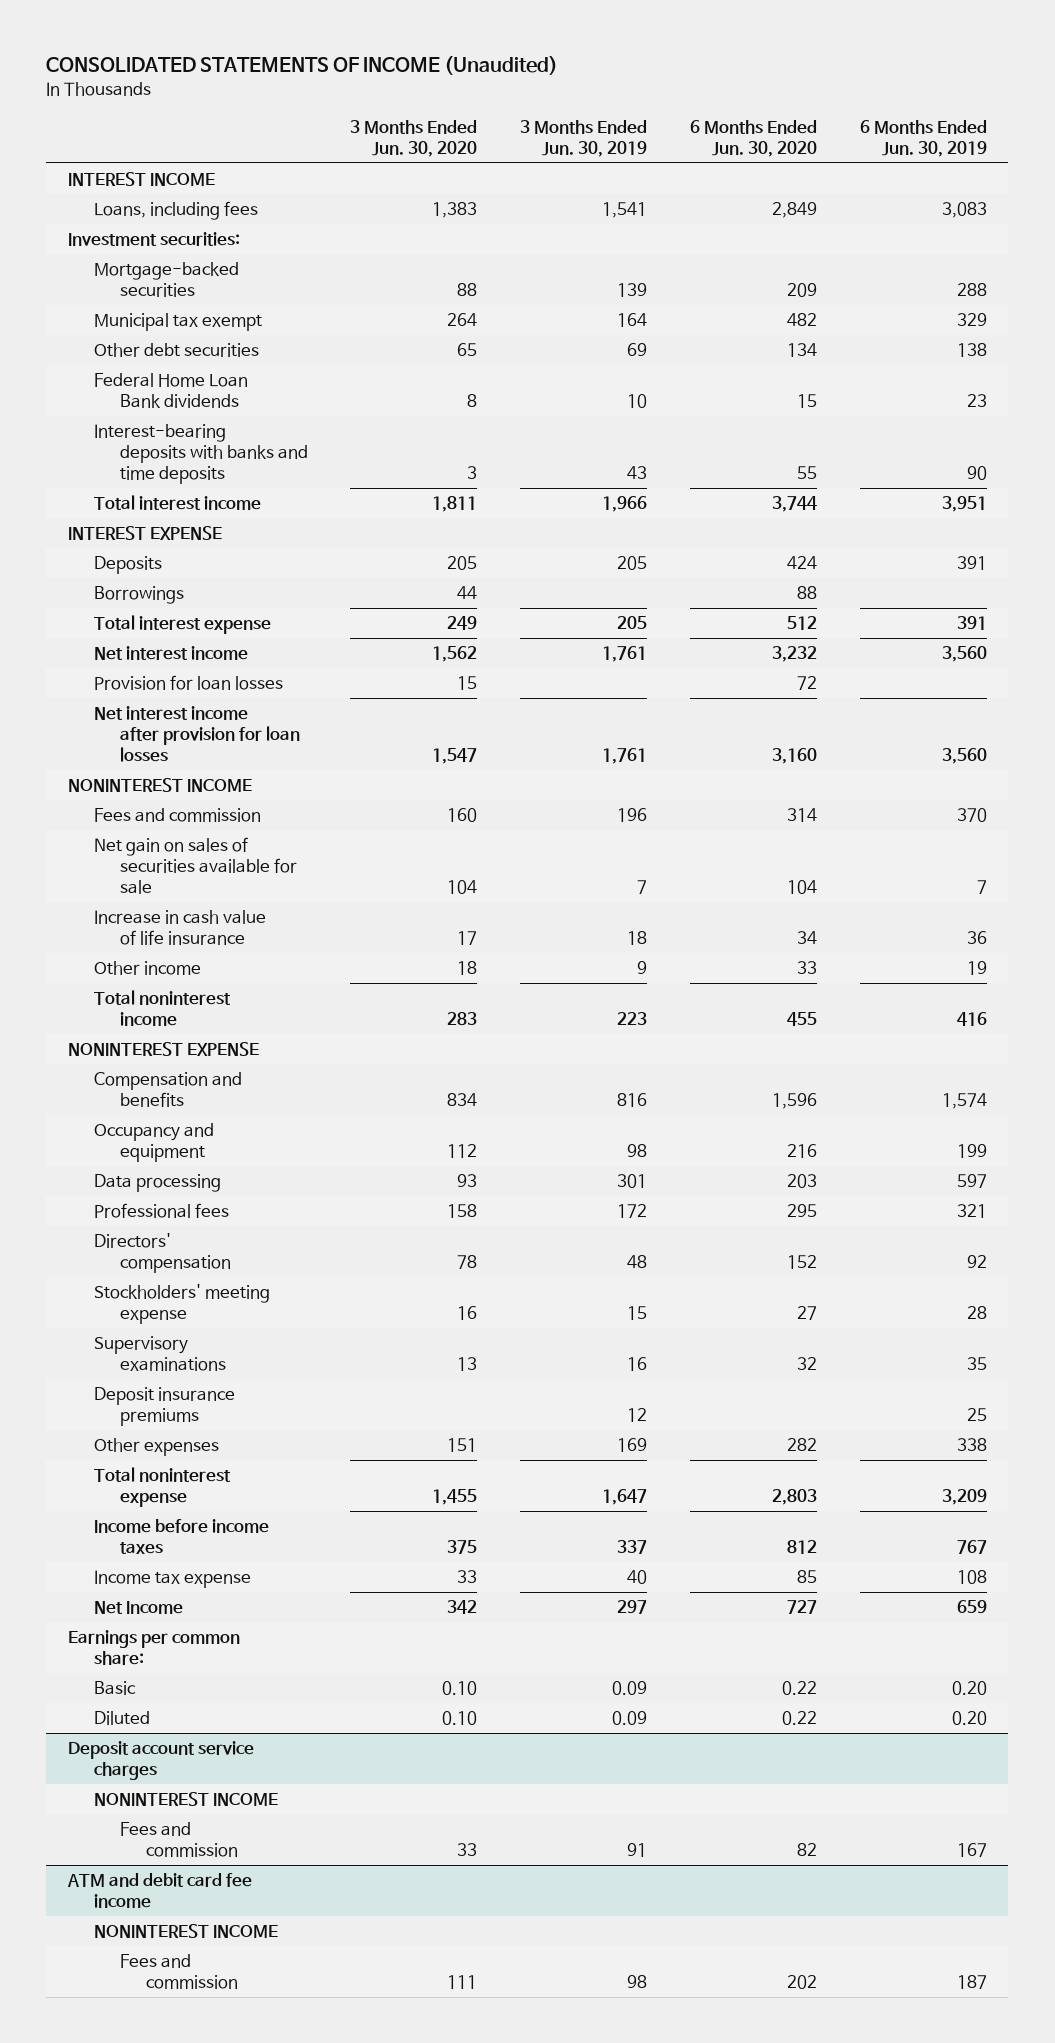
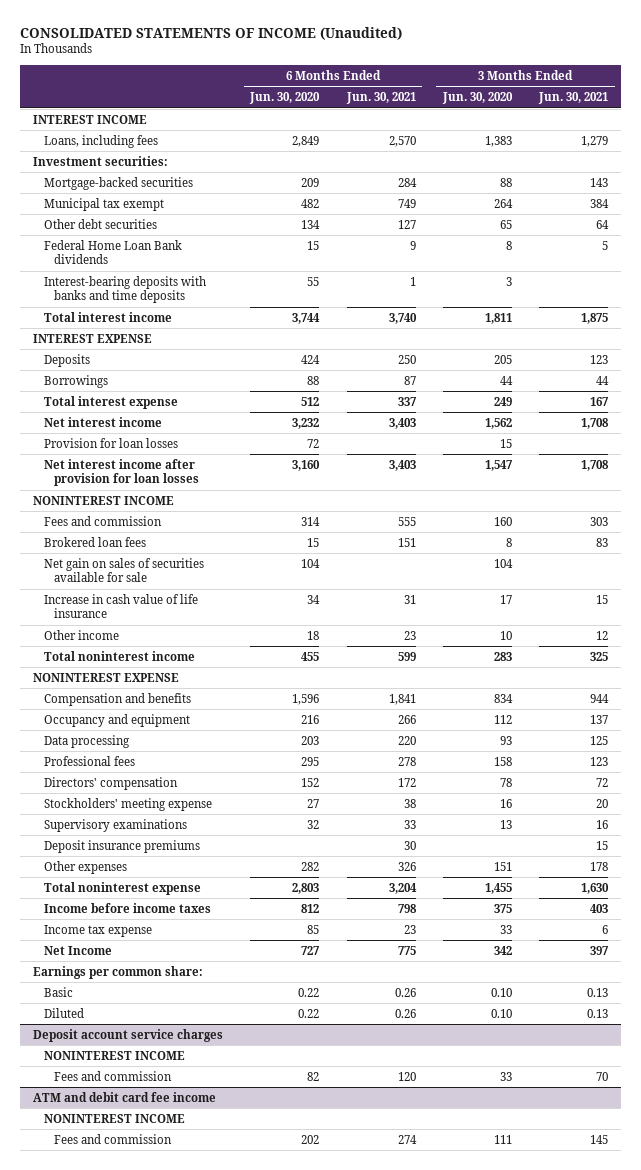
- | 3 Months Ended Jun. 30, 2020 | 3 Months Ended Jun. 30, 2019 | 6 Months Ended Jun. 30, 2020 | 6 Months Ended Jun. 30, 2019
+ | 6 Months Ended Jun. 30, 2020 | 6 Months Ended Jun. 30, 2021 | 3 Months Ended Jun. 30, 2020 | 3 Months Ended Jun. 30, 2021
+ Brokered loan fees | 15 | 151 | 8 | 83
- Other income | 18 | 9 | 33 | 19
+ Other income | 18 | 23 | 10 | 12

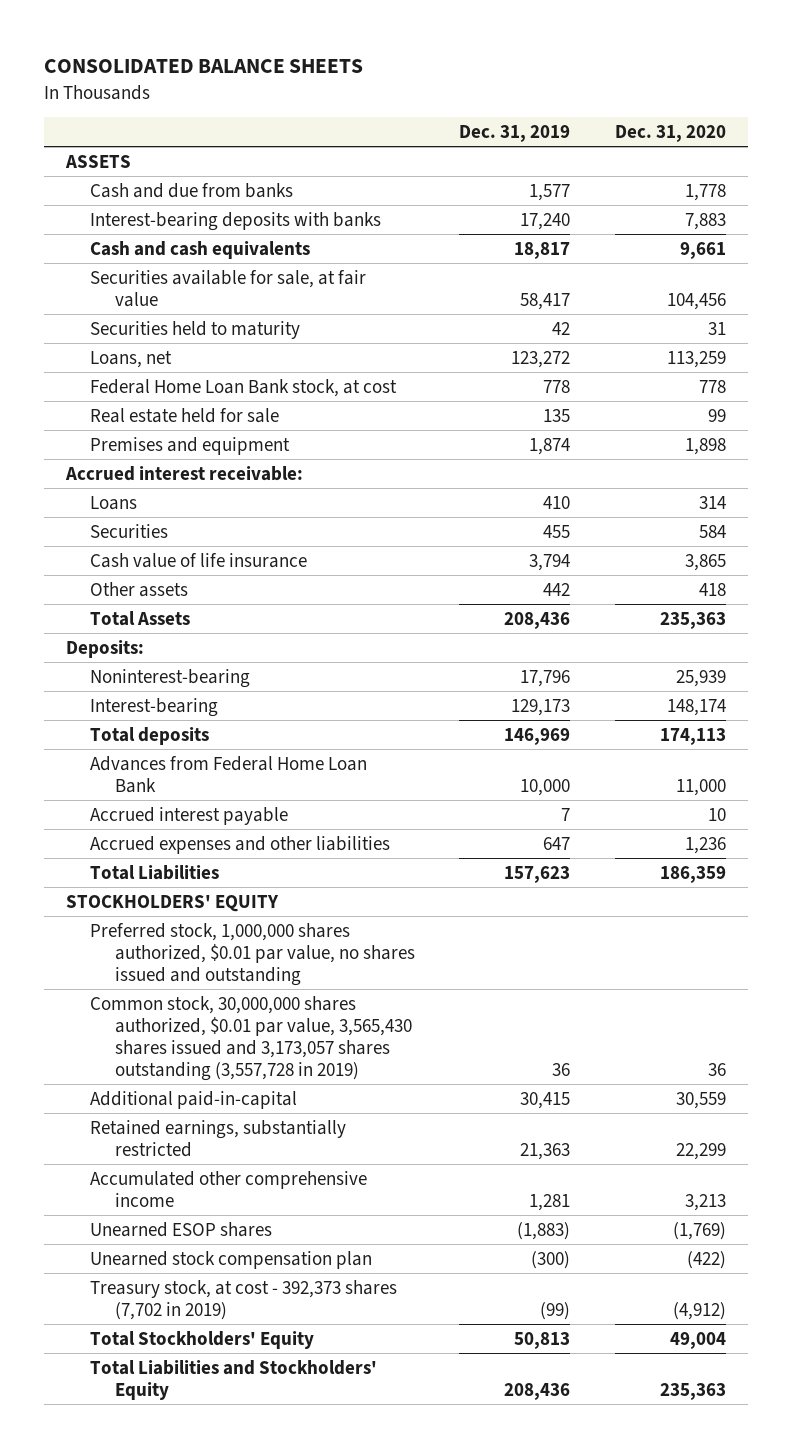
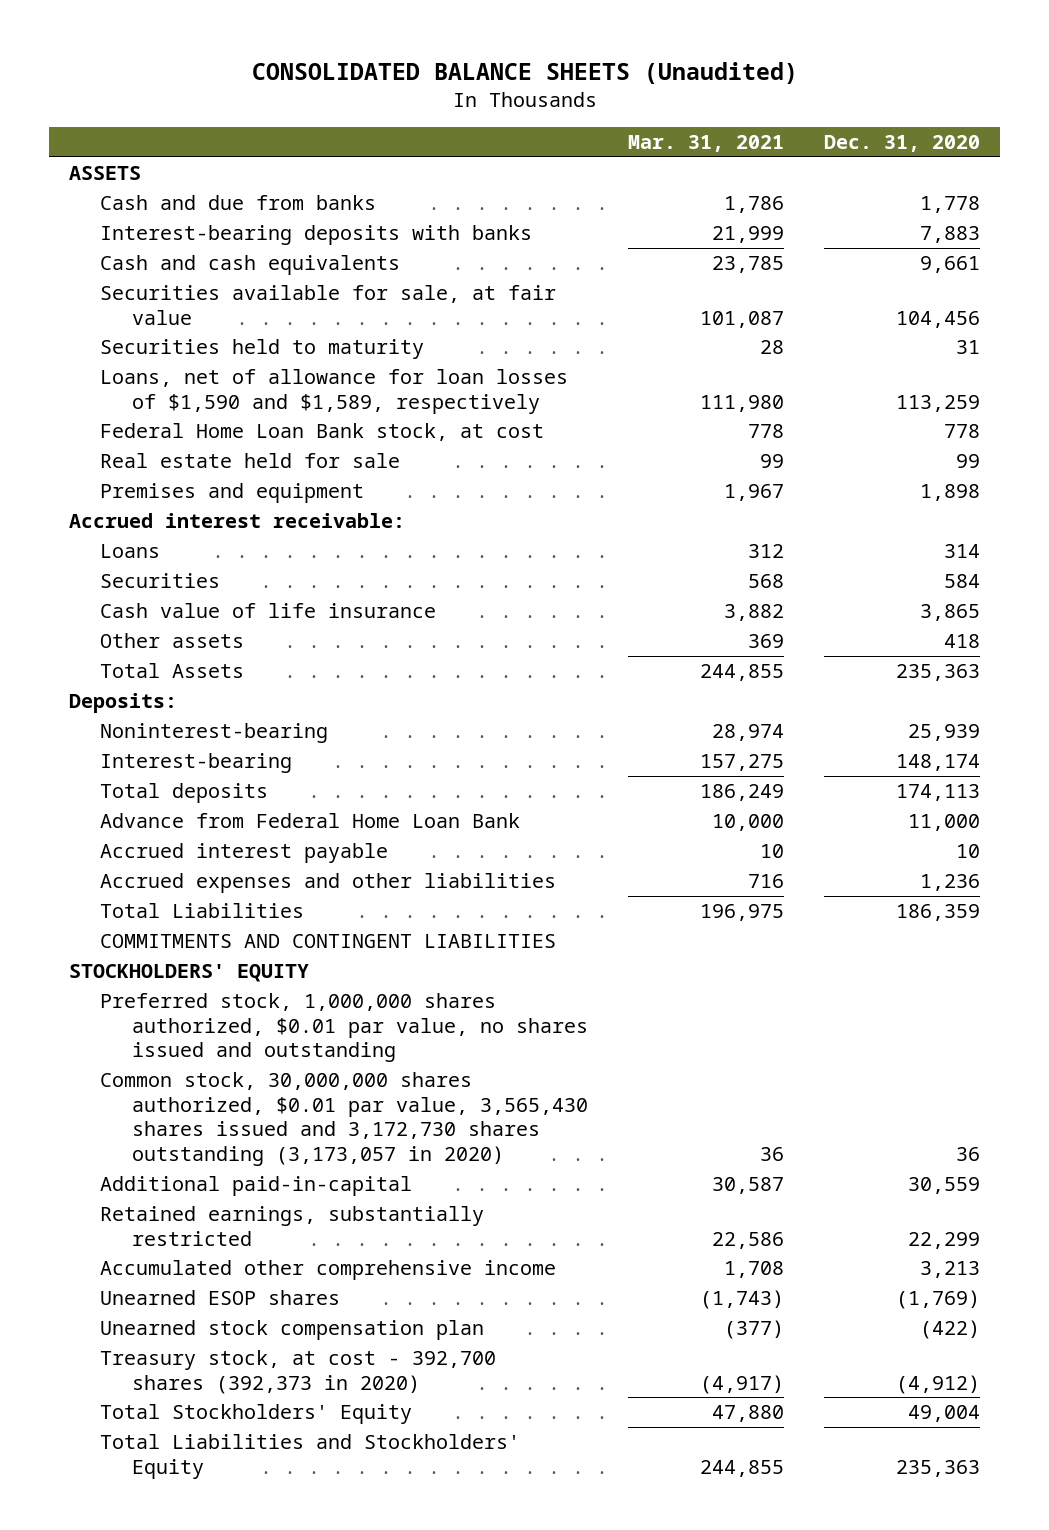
- CONSOLIDATED BALANCE SHEETS
+ CONSOLIDATED BALANCE SHEETS (Unaudited)
- | Dec. 31, 2019 | Dec. 31, 2020
+ | Mar. 31, 2021 | Dec. 31, 2020
- Loans, net | 123,272 | 113,259
+ Loans, net of allowance for loan losses of $1,590 and $1,589, respectively | 111,980 | 113,259
- Advances from Federal Home Loan Bank | 10,000 | 11,000
+ Advance from Federal Home Loan Bank | 10,000 | 11,000
+ COMMITMENTS AND CONTINGENT LIABILITIES
- Common stock, 30,000,000 shares authorized, $0.01 par value, 3,565,430 shares issued and 3,173,057 shares outstanding (3,557,728 in 2019) | 36 | 36
+ Common stock, 30,000,000 shares authorized, $0.01 par value, 3,565,430 shares issued and 3,172,730 shares outstanding (3,173,057 in 2020) | 36 | 36
- Treasury stock, at cost - 392,373 shares (7,702 in 2019) | (99) | (4,912)
+ Treasury stock, at cost - 392,700 shares (392,373 in 2020) | (4,917) | (4,912)

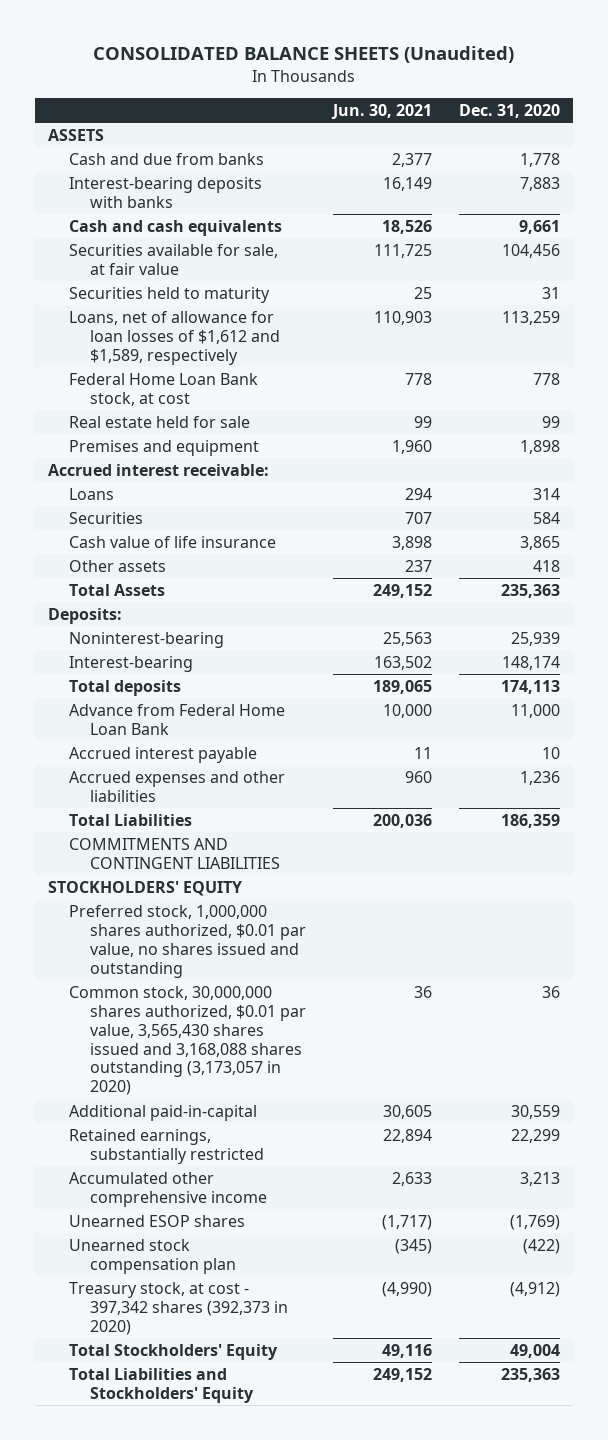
- | Mar. 31, 2021 | Dec. 31, 2020
+ | Jun. 30, 2021 | Dec. 31, 2020
- Loans, net of allowance for loan losses of $1,590 and $1,589, respectively | 111,980 | 113,259
+ Loans, net of allowance for loan losses of $1,612 and $1,589, respectively | 110,903 | 113,259
- Common stock, 30,000,000 shares authorized, $0.01 par value, 3,565,430 shares issued and 3,172,730 shares outstanding (3,173,057 in 2020) | 36 | 36
+ Common stock, 30,000,000 shares authorized, $0.01 par value, 3,565,430 shares issued and 3,168,088 shares outstanding (3,173,057 in 2020) | 36 | 36
- Treasury stock, at cost - 392,700 shares (392,373 in 2020) | (4,917) | (4,912)
+ Treasury stock, at cost - 397,342 shares (392,373 in 2020) | (4,990) | (4,912)

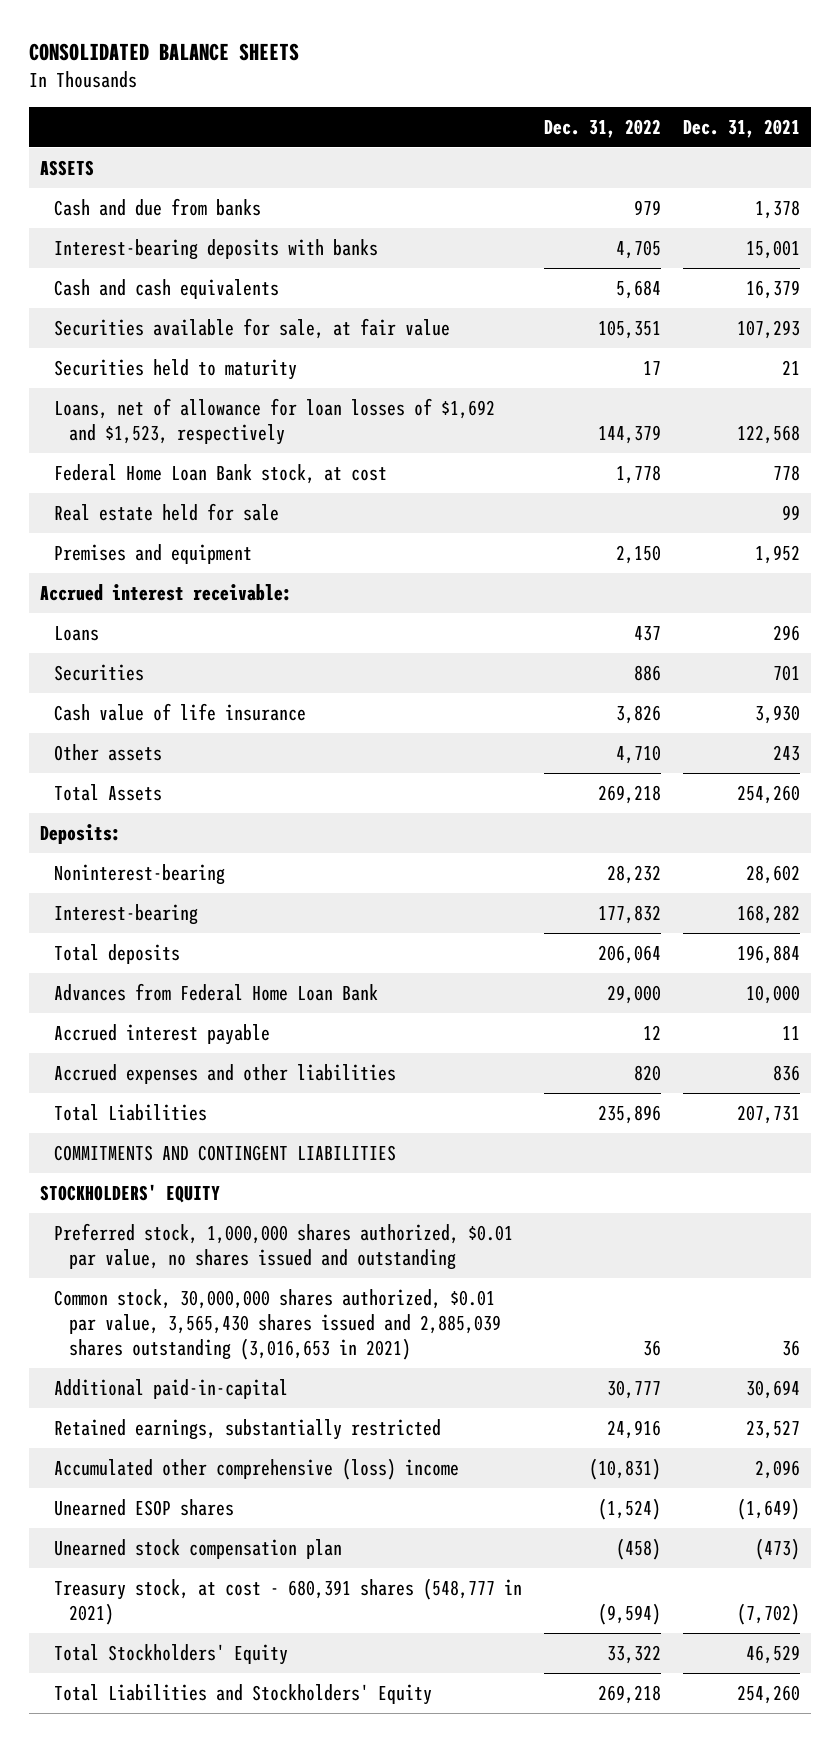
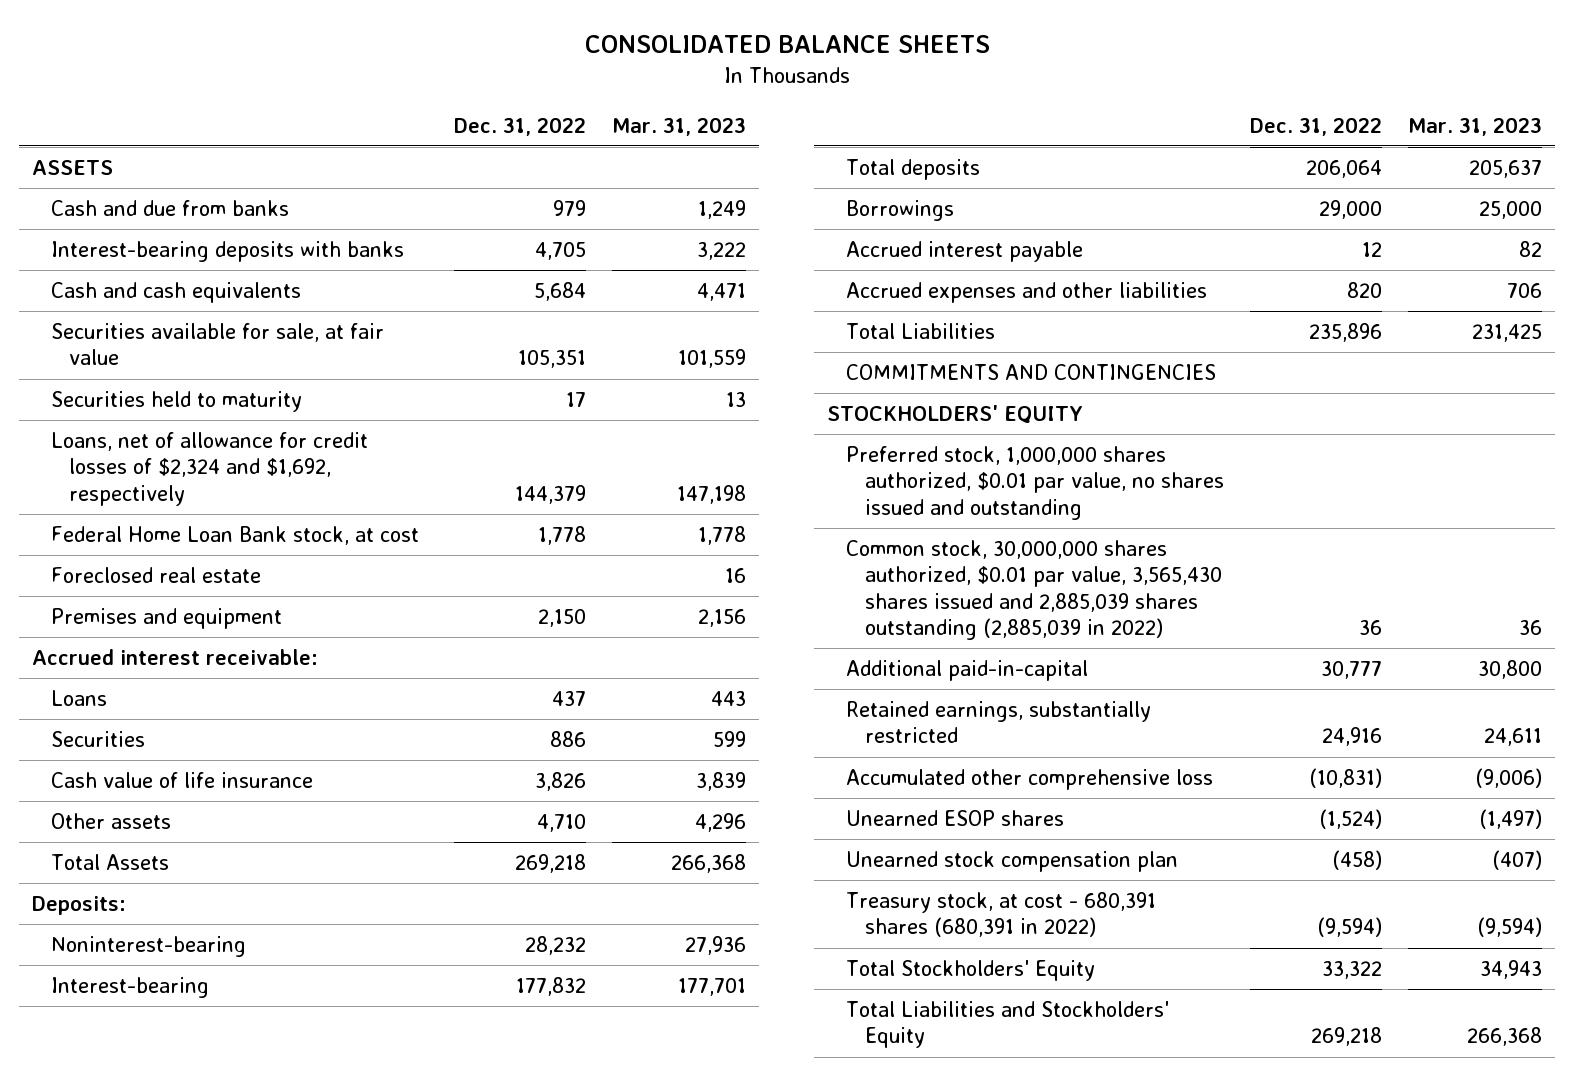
- | Dec. 31, 2022 | Dec. 31, 2021
+ | Dec. 31, 2022 | Mar. 31, 2023
- Loans, net of allowance for loan losses of $1,692 and $1,523, respectively | 144,379 | 122,568
+ Loans, net of allowance for credit losses of $2,324 and $1,692, respectively | 144,379 | 147,198
- Real estate held for sale | | 99
+ Foreclosed real estate | | 16
- Advances from Federal Home Loan Bank | 29,000 | 10,000
+ Borrowings | 29,000 | 25,000
- COMMITMENTS AND CONTINGENT LIABILITIES
+ COMMITMENTS AND CONTINGENCIES
- Common stock, 30,000,000 shares authorized, $0.01 par value, 3,565,430 shares issued and 2,885,039 shares outstanding (3,016,653 in 2021) | 36 | 36
+ Common stock, 30,000,000 shares authorized, $0.01 par value, 3,565,430 shares issued and 2,885,039 shares outstanding (2,885,039 in 2022) | 36 | 36
- Accumulated other comprehensive (loss) income | (10,831) | 2,096
+ Accumulated other comprehensive loss | (10,831) | (9,006)
- Treasury stock, at cost - 680,391 shares (548,777 in 2021) | (9,594) | (7,702)
+ Treasury stock, at cost - 680,391 shares (680,391 in 2022) | (9,594) | (9,594)

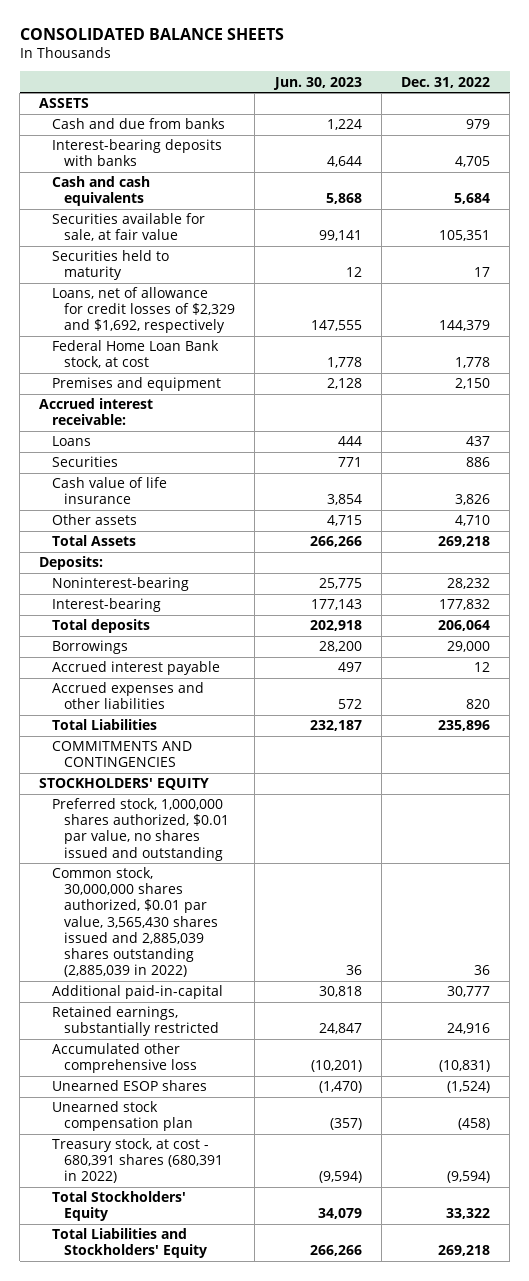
- | Dec. 31, 2022 | Mar. 31, 2023
+ | Jun. 30, 2023 | Dec. 31, 2022
- Loans, net of allowance for credit losses of $2,324 and $1,692, respectively | 144,379 | 147,198
+ Loans, net of allowance for credit losses of $2,329 and $1,692, respectively | 147,555 | 144,379
- Foreclosed real estate | | 16

